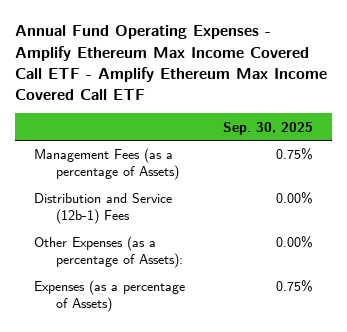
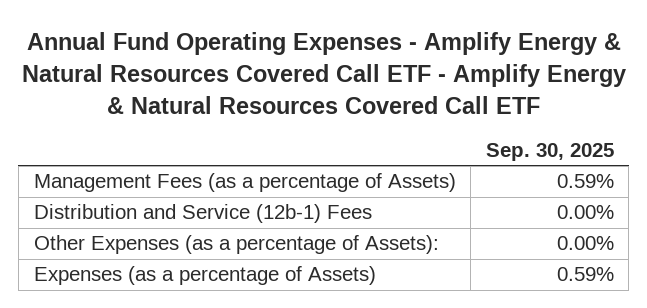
- Annual Fund Operating Expenses - Amplify Ethereum Max Income Covered Call ETF - Amplify Ethereum Max Income Covered Call ETF
+ Annual Fund Operating Expenses - Amplify Energy & Natural Resources Covered Call ETF - Amplify Energy & Natural Resources Covered Call ETF
- Management Fees (as a percentage of Assets) | 0.75%
+ Management Fees (as a percentage of Assets) | 0.59%
- Expenses (as a percentage of Assets) | 0.75%
+ Expenses (as a percentage of Assets) | 0.59%

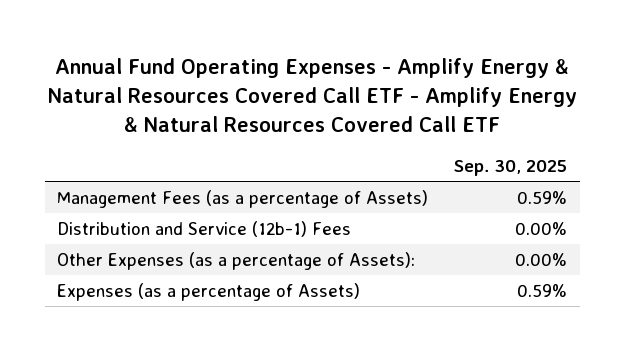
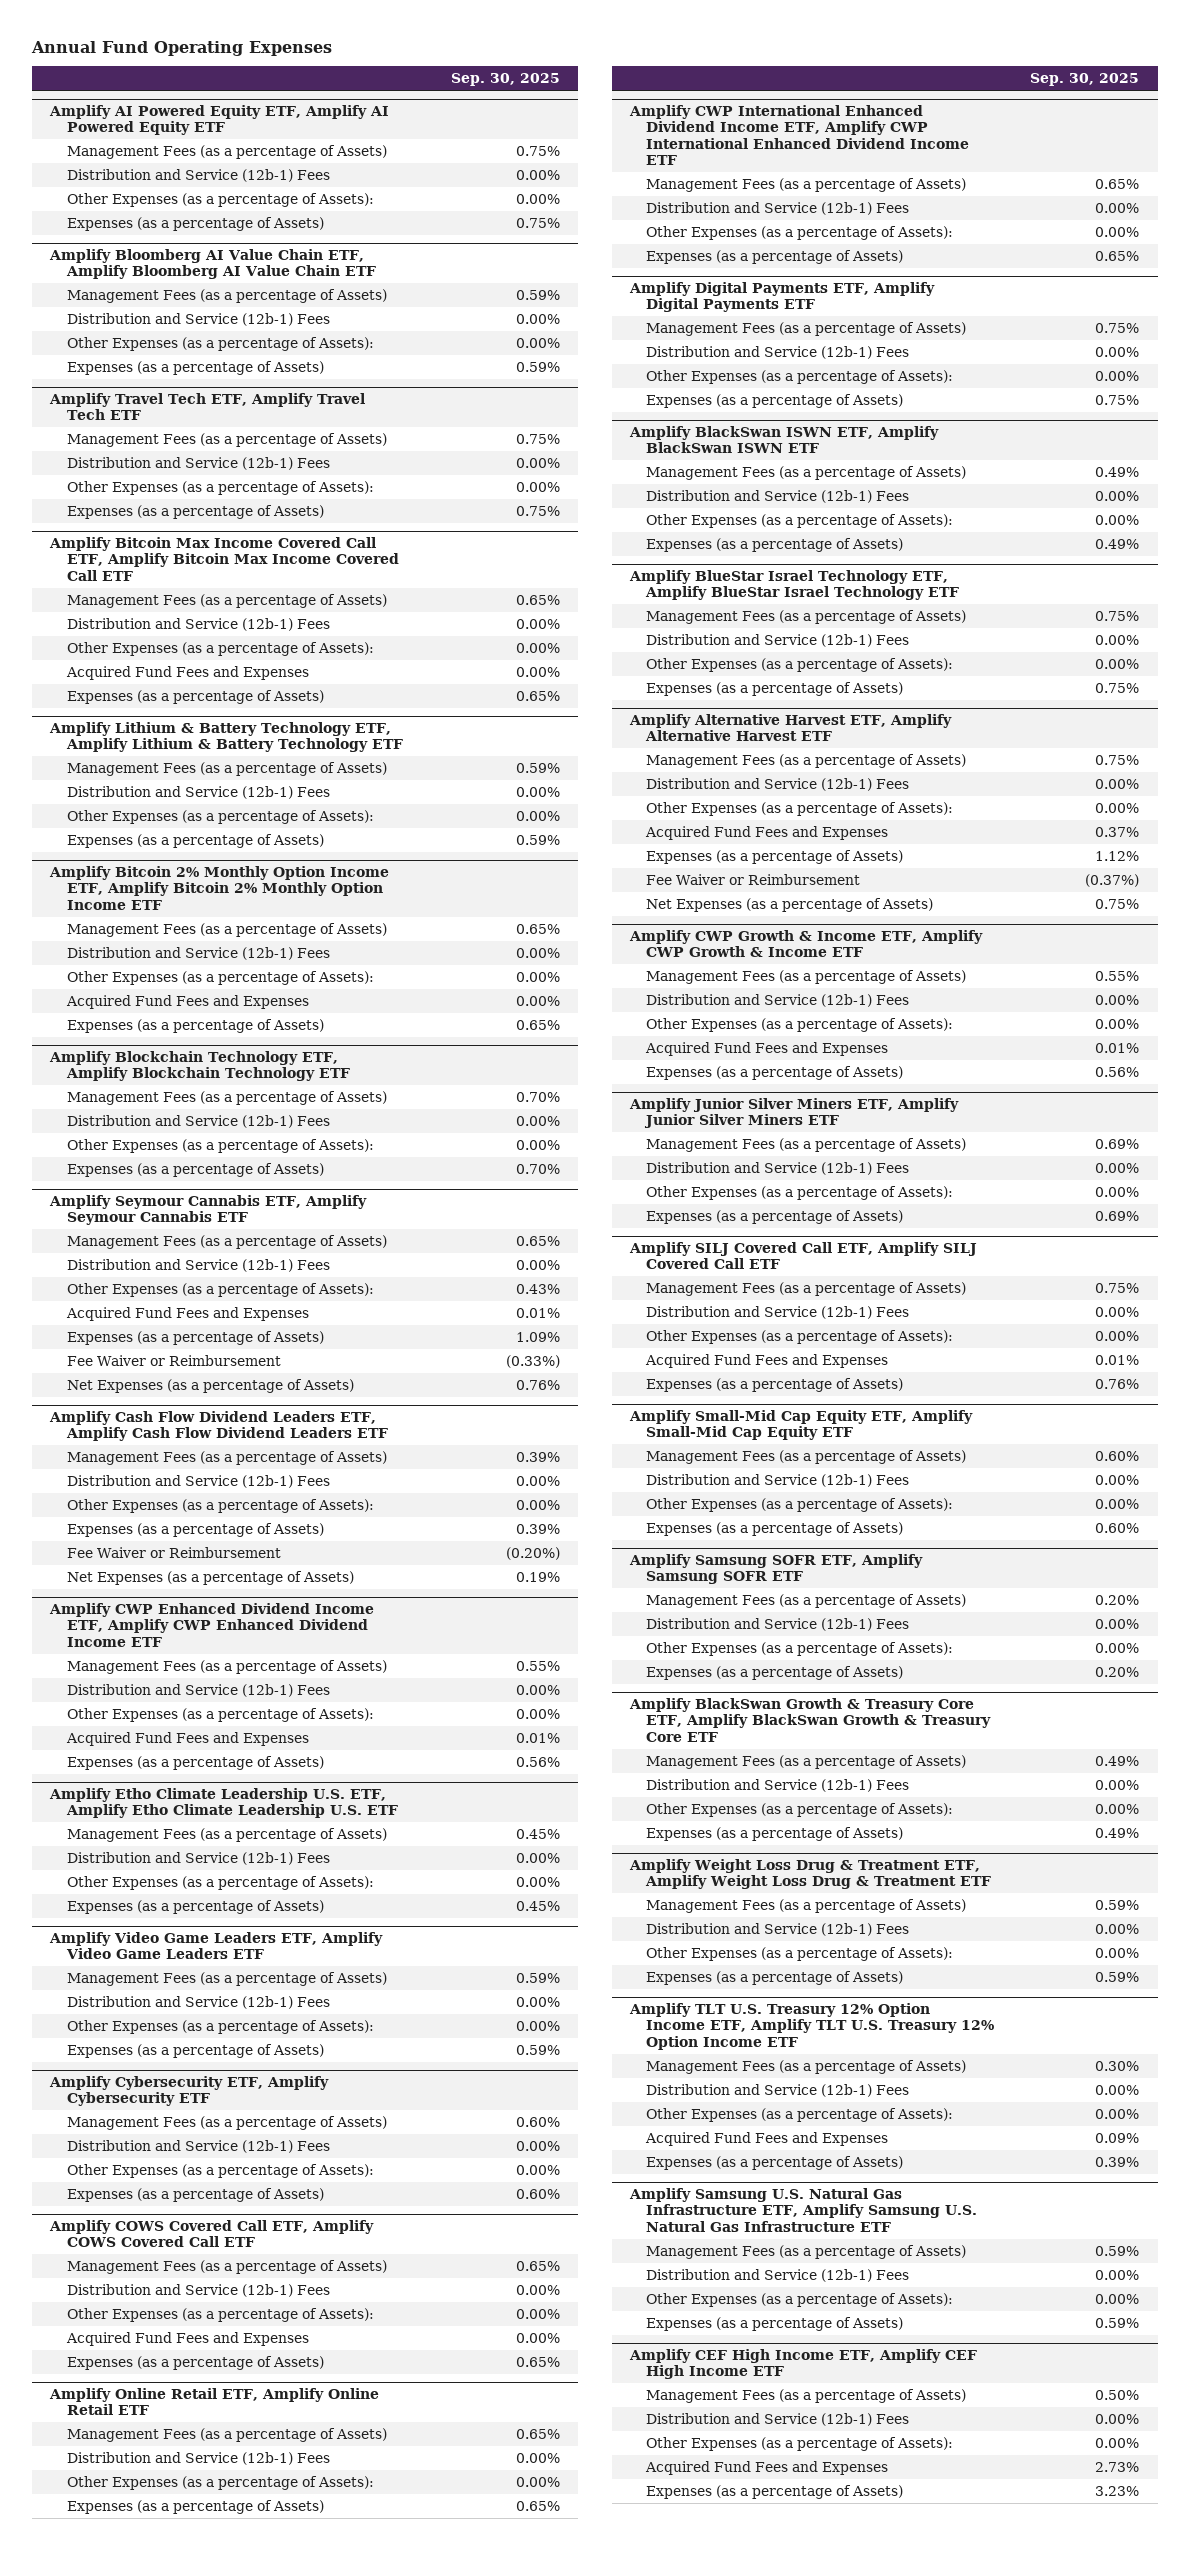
- Annual Fund Operating Expenses - Amplify Energy & Natural Resources Covered Call ETF - Amplify Energy & Natural Resources Covered Call ETF
+ Annual Fund Operating Expenses
+ Amplify AI Powered Equity ETF, Amplify AI Powered Equity ETF
+ Management Fees (as a percentage of Assets) | 0.75%
+ Distribution and Service (12b-1) Fees | 0.00%
+ Other Expenses (as a percentage of Assets): | 0.00%
+ Expenses (as a percentage of Assets) | 0.75%
+ Amplify Bloomberg AI Value Chain ETF, Amplify Bloomberg AI Value Chain ETF
+ Amplify Travel Tech ETF, Amplify Travel Tech ETF
+ Management Fees (as a percentage of Assets) | 0.75%
+ Distribution and Service (12b-1) Fees | 0.00%
+ Other Expenses (as a percentage of Assets): | 0.00%
+ Expenses (as a percentage of Assets) | 0.75%
+ Amplify Bitcoin Max Income Covered Call ETF, Amplify Bitcoin Max Income Covered Call ETF
+ Management Fees (as a percentage of Assets) | 0.65%
+ Distribution and Service (12b-1) Fees | 0.00%
+ Other Expenses (as a percentage of Assets): | 0.00%
+ Acquired Fund Fees and Expenses | 0.00%
+ Expenses (as a percentage of Assets) | 0.65%
+ Amplify Lithium & Battery Technology ETF, Amplify Lithium & Battery Technology ETF
+ Management Fees (as a percentage of Assets) | 0.59%
+ Distribution and Service (12b-1) Fees | 0.00%
+ Other Expenses (as a percentage of Assets): | 0.00%
+ Expenses (as a percentage of Assets) | 0.59%
+ Amplify Bitcoin 2% Monthly Option Income ETF, Amplify Bitcoin 2% Monthly Option Income ETF
+ Management Fees (as a percentage of Assets) | 0.65%
+ Distribution and Service (12b-1) Fees | 0.00%
+ Other Expenses (as a percentage of Assets): | 0.00%
+ Acquired Fund Fees and Expenses | 0.00%
+ Expenses (as a percentage of Assets) | 0.65%
+ Amplify Blockchain Technology ETF, Amplify Blockchain Technology ETF
+ Management Fees (as a percentage of Assets) | 0.70%
+ Distribution and Service (12b-1) Fees | 0.00%
+ Other Expenses (as a percentage of Assets): | 0.00%
+ Expenses (as a percentage of Assets) | 0.70%
+ Amplify Seymour Cannabis ETF, Amplify Seymour Cannabis ETF
+ Management Fees (as a percentage of Assets) | 0.65%
+ Distribution and Service (12b-1) Fees | 0.00%
+ Other Expenses (as a percentage of Assets): | 0.43%
+ Acquired Fund Fees and Expenses | 0.01%
+ Expenses (as a percentage of Assets) | 1.09%
+ Fee Waiver or Reimbursement | (0.33%)
+ Net Expenses (as a percentage of Assets) | 0.76%
+ Amplify Cash Flow Dividend Leaders ETF, Amplify Cash Flow Dividend Leaders ETF
+ Management Fees (as a percentage of Assets) | 0.39%
+ Distribution and Service (12b-1) Fees | 0.00%
+ Other Expenses (as a percentage of Assets): | 0.00%
+ Expenses (as a percentage of Assets) | 0.39%
+ Fee Waiver or Reimbursement | (0.20%)
+ Net Expenses (as a percentage of Assets) | 0.19%
+ Amplify CWP Enhanced Dividend Income ETF, Amplify CWP Enhanced Dividend Income ETF
+ Management Fees (as a percentage of Assets) | 0.55%
+ Distribution and Service (12b-1) Fees | 0.00%
+ Other Expenses (as a percentage of Assets): | 0.00%
+ Acquired Fund Fees and Expenses | 0.01%
+ Expenses (as a percentage of Assets) | 0.56%
+ Amplify Etho Climate Leadership U.S. ETF, Amplify Etho Climate Leadership U.S. ETF
+ Management Fees (as a percentage of Assets) | 0.45%
+ Distribution and Service (12b-1) Fees | 0.00%
+ Other Expenses (as a percentage of Assets): | 0.00%
+ Expenses (as a percentage of Assets) | 0.45%
+ Amplify Video Game Leaders ETF, Amplify Video Game Leaders ETF
+ Management Fees (as a percentage of Assets) | 0.59%
+ Distribution and Service (12b-1) Fees | 0.00%
+ Other Expenses (as a percentage of Assets): | 0.00%
+ Expenses (as a percentage of Assets) | 0.59%
+ Amplify Cybersecurity ETF, Amplify Cybersecurity ETF
+ Management Fees (as a percentage of Assets) | 0.60%
+ Distribution and Service (12b-1) Fees | 0.00%
+ Other Expenses (as a percentage of Assets): | 0.00%
+ Expenses (as a percentage of Assets) | 0.60%
+ Amplify COWS Covered Call ETF, Amplify COWS Covered Call ETF
+ Management Fees (as a percentage of Assets) | 0.65%
+ Distribution and Service (12b-1) Fees | 0.00%
+ Other Expenses (as a percentage of Assets): | 0.00%
+ Acquired Fund Fees and Expenses | 0.00%
+ Expenses (as a percentage of Assets) | 0.65%
+ Amplify Online Retail ETF, Amplify Online Retail ETF
+ Management Fees (as a percentage of Assets) | 0.65%
+ Distribution and Service (12b-1) Fees | 0.00%
+ Other Expenses (as a percentage of Assets): | 0.00%
+ Expenses (as a percentage of Assets) | 0.65%
+ Amplify CWP International Enhanced Dividend Income ETF, Amplify CWP International Enhanced Dividend Income ETF
+ Management Fees (as a percentage of Assets) | 0.65%
+ Distribution and Service (12b-1) Fees | 0.00%
+ Other Expenses (as a percentage of Assets): | 0.00%
+ Expenses (as a percentage of Assets) | 0.65%
+ Amplify Digital Payments ETF, Amplify Digital Payments ETF
+ Management Fees (as a percentage of Assets) | 0.75%
+ Distribution and Service (12b-1) Fees | 0.00%
+ Other Expenses (as a percentage of Assets): | 0.00%
+ Expenses (as a percentage of Assets) | 0.75%
+ Amplify BlackSwan ISWN ETF, Amplify BlackSwan ISWN ETF
+ Management Fees (as a percentage of Assets) | 0.49%
+ Distribution and Service (12b-1) Fees | 0.00%
+ Other Expenses (as a percentage of Assets): | 0.00%
+ Expenses (as a percentage of Assets) | 0.49%
+ Amplify BlueStar Israel Technology ETF, Amplify BlueStar Israel Technology ETF
+ Management Fees (as a percentage of Assets) | 0.75%
+ Distribution and Service (12b-1) Fees | 0.00%
+ Other Expenses (as a percentage of Assets): | 0.00%
+ Expenses (as a percentage of Assets) | 0.75%
+ Amplify Alternative Harvest ETF, Amplify Alternative Harvest ETF
+ Management Fees (as a percentage of Assets) | 0.75%
+ Distribution and Service (12b-1) Fees | 0.00%
+ Other Expenses (as a percentage of Assets): | 0.00%
+ Acquired Fund Fees and Expenses | 0.37%
+ Expenses (as a percentage of Assets) | 1.12%
+ Fee Waiver or Reimbursement | (0.37%)
+ Net Expenses (as a percentage of Assets) | 0.75%
+ Amplify CWP Growth & Income ETF, Amplify CWP Growth & Income ETF
+ Management Fees (as a percentage of Assets) | 0.55%
+ Distribution and Service (12b-1) Fees | 0.00%
+ Other Expenses (as a percentage of Assets): | 0.00%
+ Acquired Fund Fees and Expenses | 0.01%
+ Expenses (as a percentage of Assets) | 0.56%
+ Amplify Junior Silver Miners ETF, Amplify Junior Silver Miners ETF
+ Management Fees (as a percentage of Assets) | 0.69%
+ Distribution and Service (12b-1) Fees | 0.00%
+ Other Expenses (as a percentage of Assets): | 0.00%
+ Expenses (as a percentage of Assets) | 0.69%
+ Amplify SILJ Covered Call ETF, Amplify SILJ Covered Call ETF
+ Management Fees (as a percentage of Assets) | 0.75%
+ Distribution and Service (12b-1) Fees | 0.00%
+ Other Expenses (as a percentage of Assets): | 0.00%
+ Acquired Fund Fees and Expenses | 0.01%
+ Expenses (as a percentage of Assets) | 0.76%
+ Amplify Small-Mid Cap Equity ETF, Amplify Small-Mid Cap Equity ETF
+ Management Fees (as a percentage of Assets) | 0.60%
+ Distribution and Service (12b-1) Fees | 0.00%
+ Other Expenses (as a percentage of Assets): | 0.00%
+ Expenses (as a percentage of Assets) | 0.60%
+ Amplify Samsung SOFR ETF, Amplify Samsung SOFR ETF
+ Management Fees (as a percentage of Assets) | 0.20%
+ Distribution and Service (12b-1) Fees | 0.00%
+ Other Expenses (as a percentage of Assets): | 0.00%
+ Expenses (as a percentage of Assets) | 0.20%
+ Amplify BlackSwan Growth & Treasury Core ETF, Amplify BlackSwan Growth & Treasury Core ETF
+ Management Fees (as a percentage of Assets) | 0.49%
+ Distribution and Service (12b-1) Fees | 0.00%
+ Other Expenses (as a percentage of Assets): | 0.00%
+ Expenses (as a percentage of Assets) | 0.49%
+ Amplify Weight Loss Drug & Treatment ETF, Amplify Weight Loss Drug & Treatment ETF
+ Management Fees (as a percentage of Assets) | 0.59%
+ Distribution and Service (12b-1) Fees | 0.00%
+ Other Expenses (as a percentage of Assets): | 0.00%
+ Expenses (as a percentage of Assets) | 0.59%
+ Amplify TLT U.S. Treasury 12% Option Income ETF, Amplify TLT U.S. Treasury 12% Option Income ETF
+ Management Fees (as a percentage of Assets) | 0.30%
+ Distribution and Service (12b-1) Fees | 0.00%
+ Other Expenses (as a percentage of Assets): | 0.00%
+ Acquired Fund Fees and Expenses | 0.09%
+ Expenses (as a percentage of Assets) | 0.39%
+ Amplify Samsung U.S. Natural Gas Infrastructure ETF, Amplify Samsung U.S. Natural Gas Infrastructure ETF
+ Management Fees (as a percentage of Assets) | 0.59%
+ Distribution and Service (12b-1) Fees | 0.00%
+ Other Expenses (as a percentage of Assets): | 0.00%
+ Expenses (as a percentage of Assets) | 0.59%
+ Amplify CEF High Income ETF, Amplify CEF High Income ETF
+ Management Fees (as a percentage of Assets) | 0.50%
+ Distribution and Service (12b-1) Fees | 0.00%
+ Other Expenses (as a percentage of Assets): | 0.00%
+ Acquired Fund Fees and Expenses | 2.73%
+ Expenses (as a percentage of Assets) | 3.23%

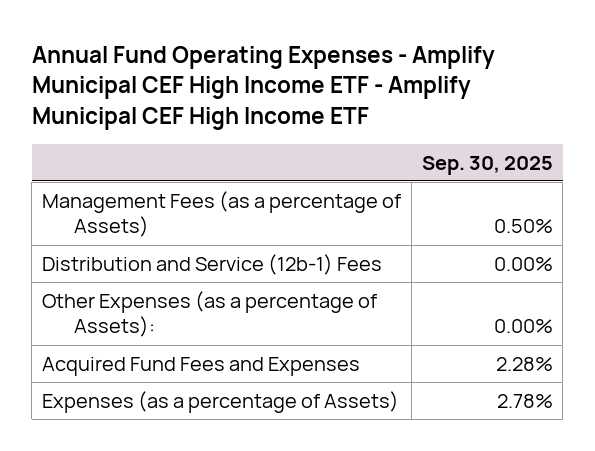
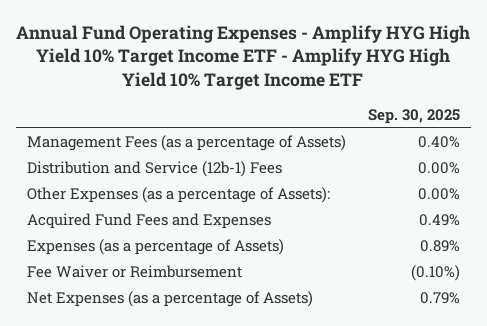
- Annual Fund Operating Expenses - Amplify Municipal CEF High Income ETF - Amplify Municipal CEF High Income ETF
+ Annual Fund Operating Expenses - Amplify HYG High Yield 10% Target Income ETF - Amplify HYG High Yield 10% Target Income ETF
- Management Fees (as a percentage of Assets) | 0.50%
+ Management Fees (as a percentage of Assets) | 0.40%
- Acquired Fund Fees and Expenses | 2.28%
- Expenses (as a percentage of Assets) | 2.78%
+ Acquired Fund Fees and Expenses | 0.49%
+ Expenses (as a percentage of Assets) | 0.89%
+ Fee Waiver or Reimbursement | (0.10%)
+ Net Expenses (as a percentage of Assets) | 0.79%

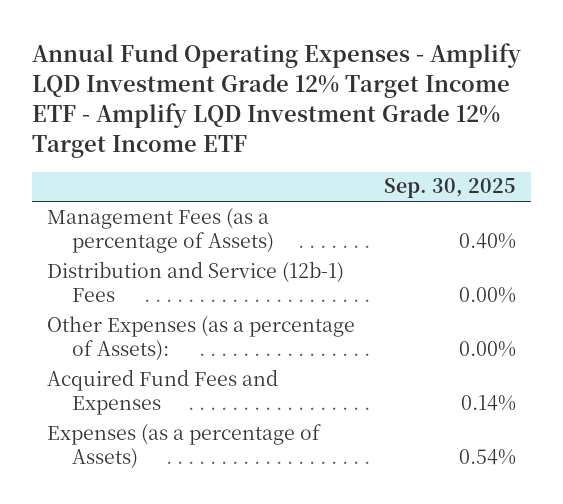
- Annual Fund Operating Expenses - Amplify HYG High Yield 10% Target Income ETF - Amplify HYG High Yield 10% Target Income ETF
+ Annual Fund Operating Expenses - Amplify LQD Investment Grade 12% Target Income ETF - Amplify LQD Investment Grade 12% Target Income ETF
- Acquired Fund Fees and Expenses | 0.49%
- Expenses (as a percentage of Assets) | 0.89%
- Fee Waiver or Reimbursement | (0.10%)
- Net Expenses (as a percentage of Assets) | 0.79%
+ Acquired Fund Fees and Expenses | 0.14%
+ Expenses (as a percentage of Assets) | 0.54%

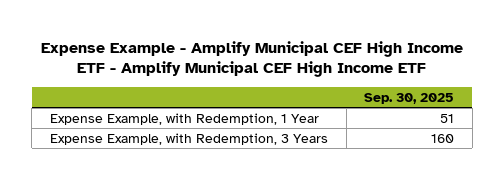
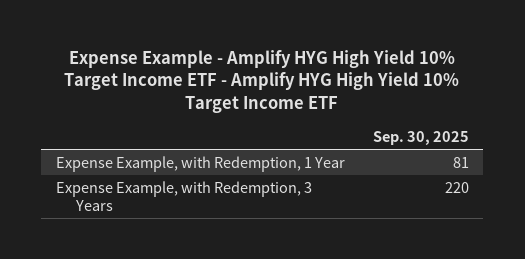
- Expense Example - Amplify Municipal CEF High Income ETF - Amplify Municipal CEF High Income ETF
+ Expense Example - Amplify HYG High Yield 10% Target Income ETF - Amplify HYG High Yield 10% Target Income ETF
- Expense Example, with Redemption, 1 Year | 51
- Expense Example, with Redemption, 3 Years | 160
+ Expense Example, with Redemption, 1 Year | 81
+ Expense Example, with Redemption, 3 Years | 220

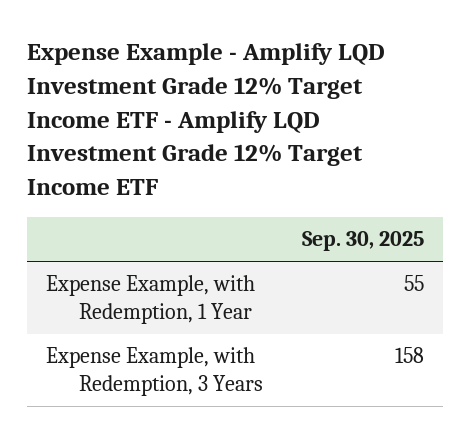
- Expense Example - Amplify HYG High Yield 10% Target Income ETF - Amplify HYG High Yield 10% Target Income ETF
+ Expense Example - Amplify LQD Investment Grade 12% Target Income ETF - Amplify LQD Investment Grade 12% Target Income ETF
- Expense Example, with Redemption, 1 Year | 81
- Expense Example, with Redemption, 3 Years | 220
+ Expense Example, with Redemption, 1 Year | 55
+ Expense Example, with Redemption, 3 Years | 158

